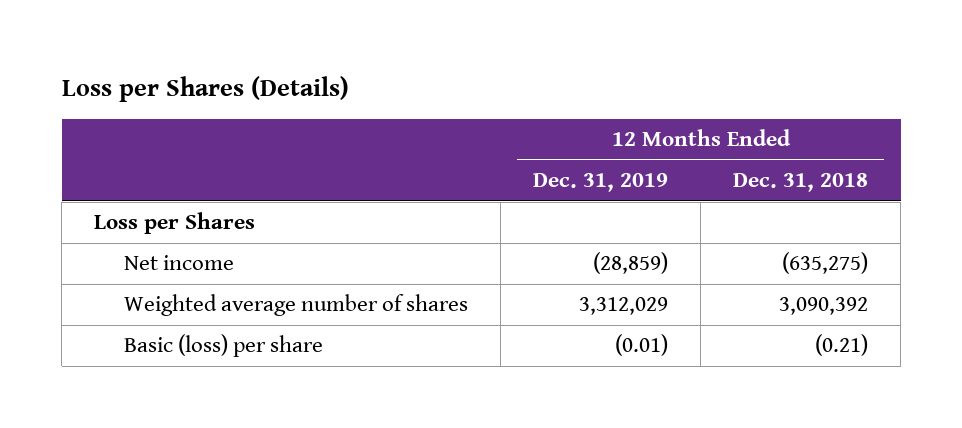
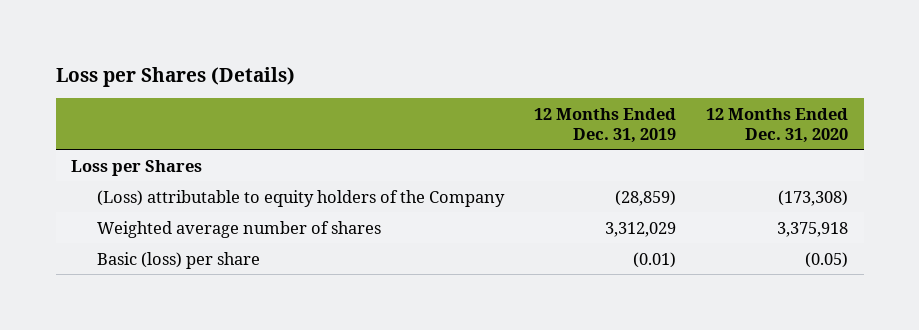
- | 12 Months Ended Dec. 31, 2019 | 12 Months Ended Dec. 31, 2018
+ | 12 Months Ended Dec. 31, 2019 | 12 Months Ended Dec. 31, 2020
- Net income | (28,859) | (635,275)
+ (Loss) attributable to equity holders of the Company | (28,859) | (173,308)

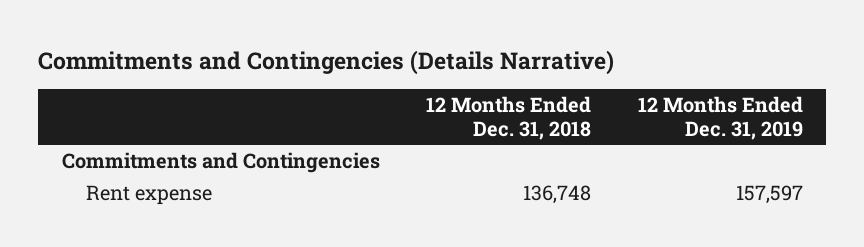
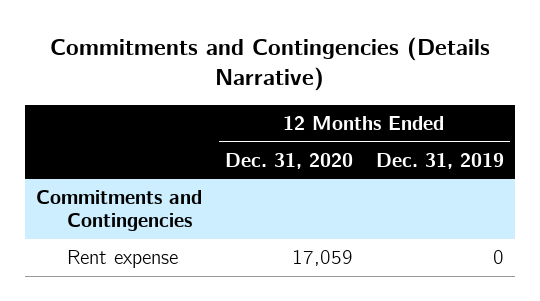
- | 12 Months Ended Dec. 31, 2018 | 12 Months Ended Dec. 31, 2019
+ | 12 Months Ended Dec. 31, 2020 | 12 Months Ended Dec. 31, 2019
- Rent expense | 136,748 | 157,597
+ Rent expense | 17,059 | 0

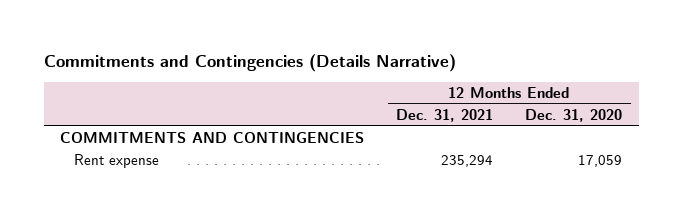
- | 12 Months Ended Dec. 31, 2020 | 12 Months Ended Dec. 31, 2019
+ | 12 Months Ended Dec. 31, 2021 | 12 Months Ended Dec. 31, 2020
- Commitments and Contingencies
+ COMMITMENTS AND CONTINGENCIES

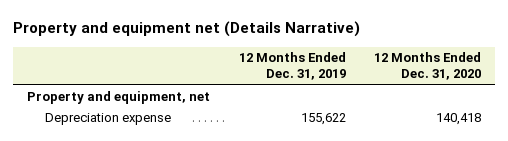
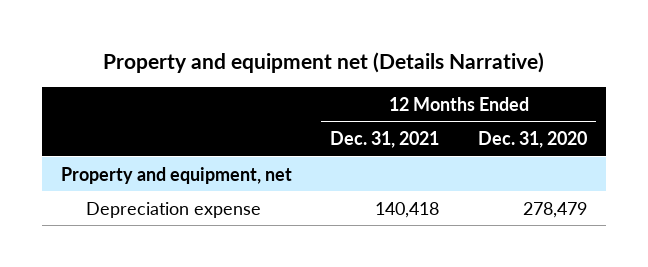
- | 12 Months Ended Dec. 31, 2019 | 12 Months Ended Dec. 31, 2020
+ | 12 Months Ended Dec. 31, 2021 | 12 Months Ended Dec. 31, 2020
- Depreciation expense | 155,622 | 140,418
+ Depreciation expense | 140,418 | 278,479

